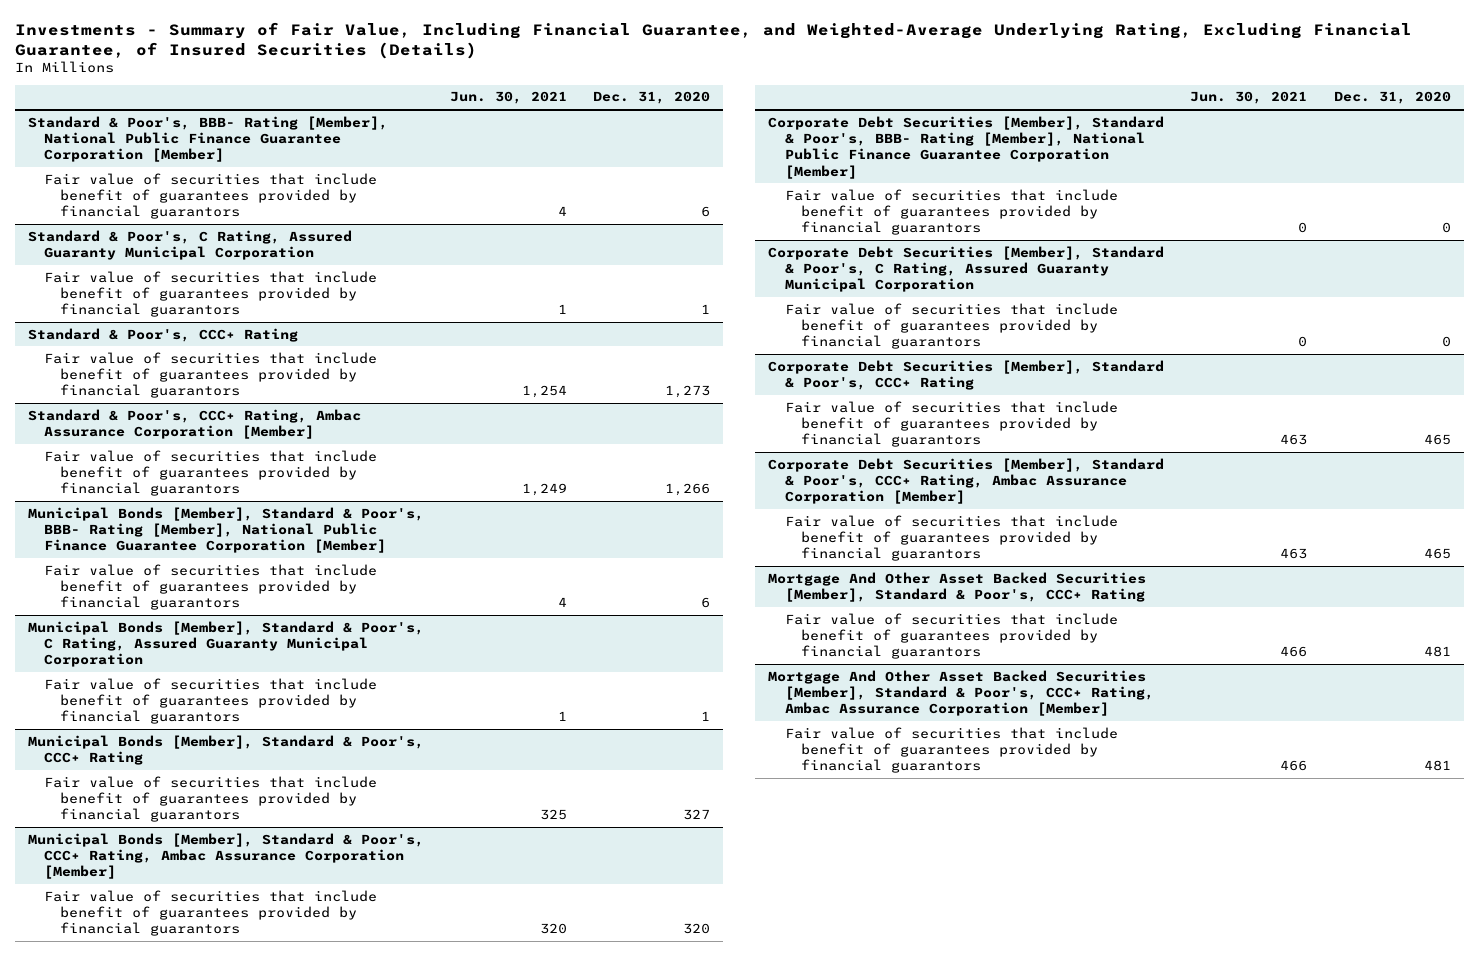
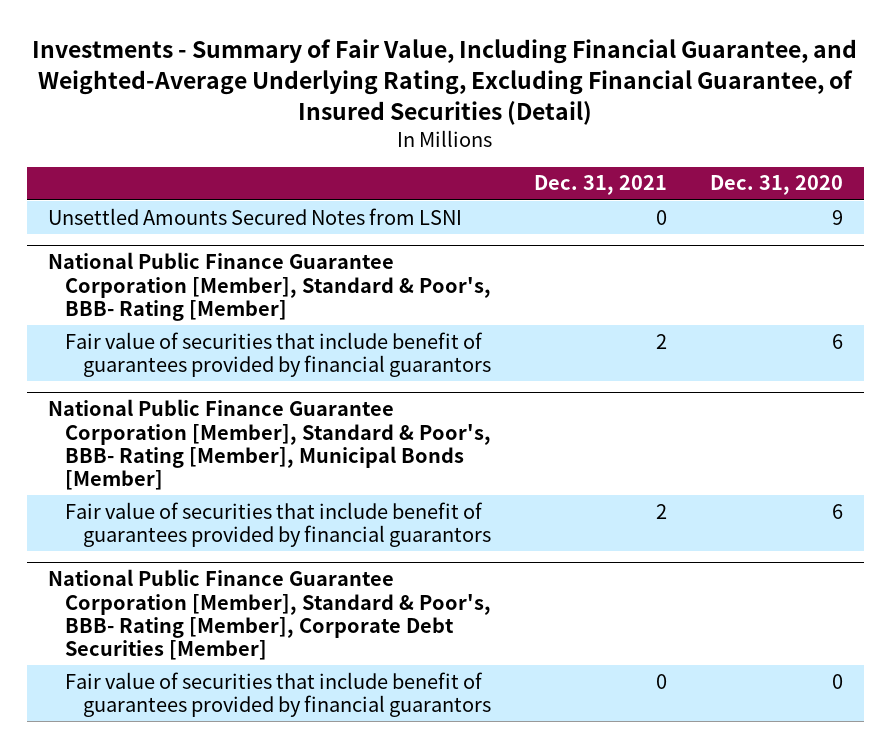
- Investments - Summary of Fair Value, Including Financial Guarantee, and Weighted-Average Underlying Rating, Excluding Financial Guarantee, of Insured Securities (Details)
+ Investments - Summary of Fair Value, Including Financial Guarantee, and Weighted-Average Underlying Rating, Excluding Financial Guarantee, of Insured Securities (Detail)
- | Jun. 30, 2021 | Dec. 31, 2020
+ | Dec. 31, 2021 | Dec. 31, 2020
- Standard & Poor's, BBB- Rating [Member], National Public Finance Guarantee Corporation [Member]
+ Unsettled Amounts Secured Notes from LSNI | 0 | 9
+ National Public Finance Guarantee Corporation [Member], Standard & Poor's, BBB- Rating [Member]
- Standard & Poor's, C Rating, Assured Guaranty Municipal Corporation
- Fair value of securities that include benefit of guarantees provided by financial guarantors | 1 | 1
- Standard & Poor's, CCC+ Rating
- Fair value of securities that include benefit of guarantees provided by financial guarantors | 1,254 | 1,273
- Standard & Poor's, CCC+ Rating, Ambac Assurance Corporation [Member]
- Fair value of securities that include benefit of guarantees provided by financial guarantors | 1,249 | 1,266
- Municipal Bonds [Member], Standard & Poor's, BBB- Rating [Member], National Public Finance Guarantee Corporation [Member]
+ National Public Finance Guarantee Corporation [Member], Standard & Poor's, BBB- Rating [Member], Municipal Bonds [Member]
- Municipal Bonds [Member], Standard & Poor's, C Rating, Assured Guaranty Municipal Corporation
- Fair value of securities that include benefit of guarantees provided by financial guarantors | 1 | 1
- Municipal Bonds [Member], Standard & Poor's, CCC+ Rating
- Fair value of securities that include benefit of guarantees provided by financial guarantors | 325 | 327
- Municipal Bonds [Member], Standard & Poor's, CCC+ Rating, Ambac Assurance Corporation [Member]
- Fair value of securities that include benefit of guarantees provided by financial guarantors | 320 | 320
- Corporate Debt Securities [Member], Standard & Poor's, BBB- Rating [Member], National Public Finance Guarantee Corporation [Member]
- Fair value of securities that include benefit of guarantees provided by financial guarantors | 0 | 0
- Corporate Debt Securities [Member], Standard & Poor's, C Rating, Assured Guaranty Municipal Corporation
+ National Public Finance Guarantee Corporation [Member], Standard & Poor's, BBB- Rating [Member], Corporate Debt Securities [Member]
- Corporate Debt Securities [Member], Standard & Poor's, CCC+ Rating
- Fair value of securities that include benefit of guarantees provided by financial guarantors | 463 | 465
- Corporate Debt Securities [Member], Standard & Poor's, CCC+ Rating, Ambac Assurance Corporation [Member]
- Fair value of securities that include benefit of guarantees provided by financial guarantors | 463 | 465
- Mortgage And Other Asset Backed Securities [Member], Standard & Poor's, CCC+ Rating
- Fair value of securities that include benefit of guarantees provided by financial guarantors | 466 | 481
- Mortgage And Other Asset Backed Securities [Member], Standard & Poor's, CCC+ Rating, Ambac Assurance Corporation [Member]
- Fair value of securities that include benefit of guarantees provided by financial guarantors | 466 | 481

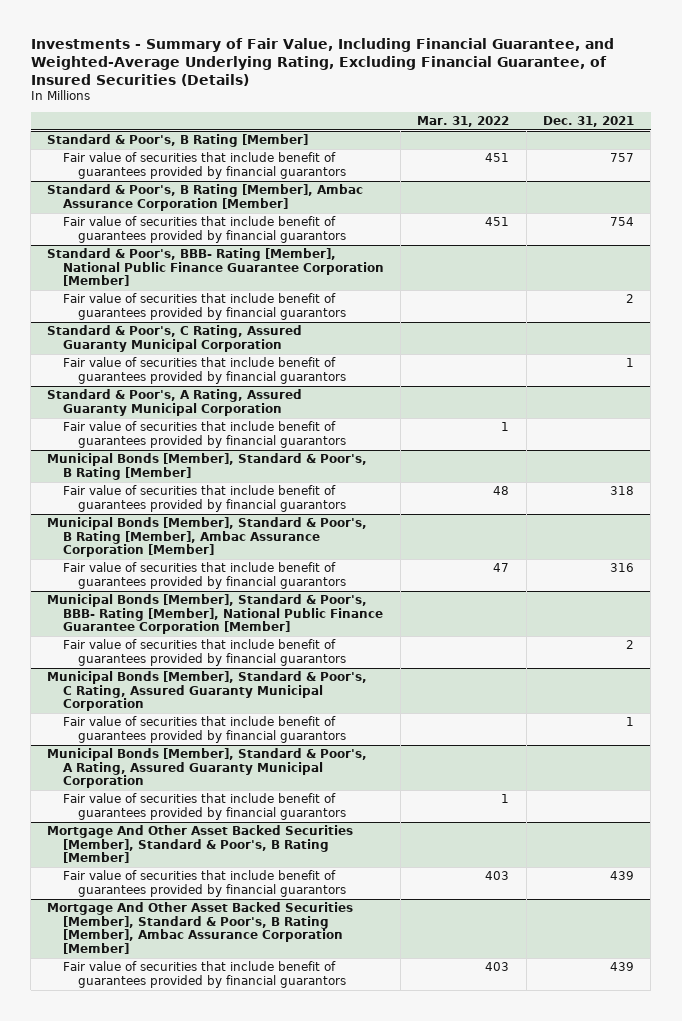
- Investments - Summary of Fair Value, Including Financial Guarantee, and Weighted-Average Underlying Rating, Excluding Financial Guarantee, of Insured Securities (Detail)
+ Investments - Summary of Fair Value, Including Financial Guarantee, and Weighted-Average Underlying Rating, Excluding Financial Guarantee, of Insured Securities (Details)
- | Dec. 31, 2021 | Dec. 31, 2020
+ | Mar. 31, 2022 | Dec. 31, 2021
- Unsettled Amounts Secured Notes from LSNI | 0 | 9
- National Public Finance Guarantee Corporation [Member], Standard & Poor's, BBB- Rating [Member]
+ Standard & Poor's, B Rating [Member]
+ Fair value of securities that include benefit of guarantees provided by financial guarantors | 451 | 757
+ Standard & Poor's, B Rating [Member], Ambac Assurance Corporation [Member]
+ Fair value of securities that include benefit of guarantees provided by financial guarantors | 451 | 754
+ Standard & Poor's, BBB- Rating [Member], National Public Finance Guarantee Corporation [Member]
- National Public Finance Guarantee Corporation [Member], Standard & Poor's, BBB- Rating [Member], Municipal Bonds [Member]
+ Standard & Poor's, C Rating, Assured Guaranty Municipal Corporation
+ Fair value of securities that include benefit of guarantees provided by financial guarantors | | 1
+ Standard & Poor's, A Rating, Assured Guaranty Municipal Corporation
+ Fair value of securities that include benefit of guarantees provided by financial guarantors | 1 |
+ Municipal Bonds [Member], Standard & Poor's, B Rating [Member]
+ Fair value of securities that include benefit of guarantees provided by financial guarantors | 48 | 318
+ Municipal Bonds [Member], Standard & Poor's, B Rating [Member], Ambac Assurance Corporation [Member]
+ Fair value of securities that include benefit of guarantees provided by financial guarantors | 47 | 316
+ Municipal Bonds [Member], Standard & Poor's, BBB- Rating [Member], National Public Finance Guarantee Corporation [Member]
- National Public Finance Guarantee Corporation [Member], Standard & Poor's, BBB- Rating [Member], Corporate Debt Securities [Member]
- Fair value of securities that include benefit of guarantees provided by financial guarantors | 0 | 0
+ Municipal Bonds [Member], Standard & Poor's, C Rating, Assured Guaranty Municipal Corporation
+ Fair value of securities that include benefit of guarantees provided by financial guarantors | | 1
+ Municipal Bonds [Member], Standard & Poor's, A Rating, Assured Guaranty Municipal Corporation
+ Fair value of securities that include benefit of guarantees provided by financial guarantors | 1 |
+ Mortgage And Other Asset Backed Securities [Member], Standard & Poor's, B Rating [Member]
+ Fair value of securities that include benefit of guarantees provided by financial guarantors | 403 | 439
+ Mortgage And Other Asset Backed Securities [Member], Standard & Poor's, B Rating [Member], Ambac Assurance Corporation [Member]
+ Fair value of securities that include benefit of guarantees provided by financial guarantors | 403 | 439

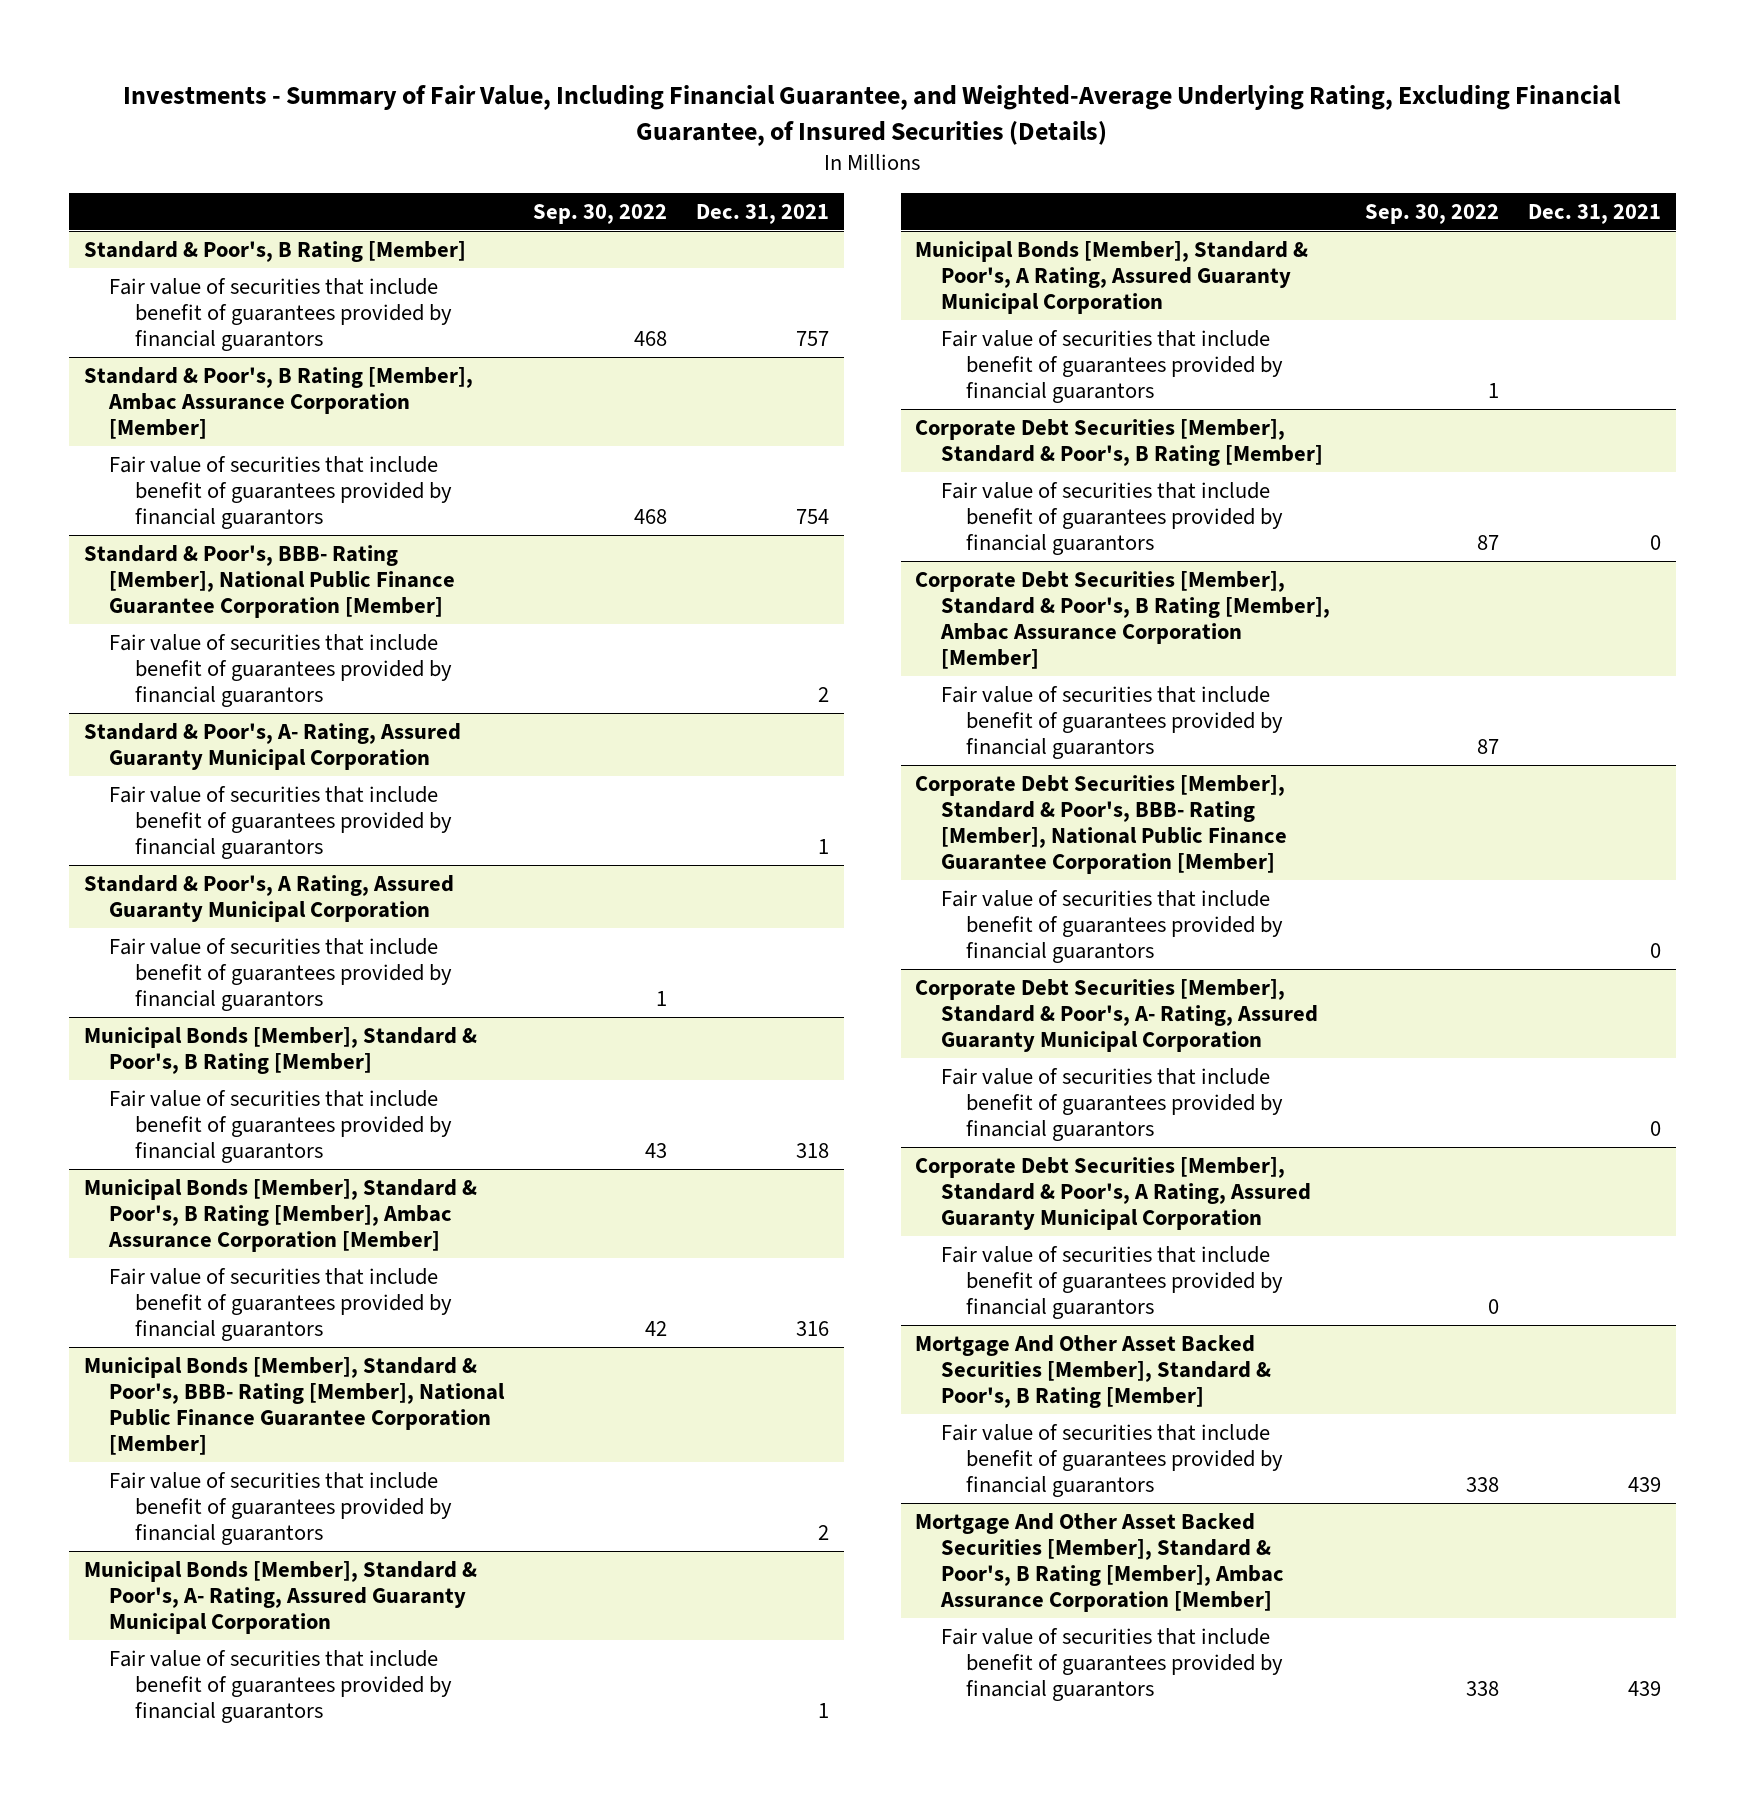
- | Mar. 31, 2022 | Dec. 31, 2021
+ | Sep. 30, 2022 | Dec. 31, 2021
- Standard & Poor's, C Rating, Assured Guaranty Municipal Corporation
+ Standard & Poor's, A- Rating, Assured Guaranty Municipal Corporation
- Municipal Bonds [Member], Standard & Poor's, C Rating, Assured Guaranty Municipal Corporation
+ Municipal Bonds [Member], Standard & Poor's, A- Rating, Assured Guaranty Municipal Corporation
+ Corporate Debt Securities [Member], Standard & Poor's, B Rating [Member]
+ Fair value of securities that include benefit of guarantees provided by financial guarantors | 87 | 0
+ Corporate Debt Securities [Member], Standard & Poor's, B Rating [Member], Ambac Assurance Corporation [Member]
+ Fair value of securities that include benefit of guarantees provided by financial guarantors | 87 |
+ Corporate Debt Securities [Member], Standard & Poor's, BBB- Rating [Member], National Public Finance Guarantee Corporation [Member]
+ Fair value of securities that include benefit of guarantees provided by financial guarantors | | 0
+ Corporate Debt Securities [Member], Standard & Poor's, A- Rating, Assured Guaranty Municipal Corporation
+ Fair value of securities that include benefit of guarantees provided by financial guarantors | | 0
+ Corporate Debt Securities [Member], Standard & Poor's, A Rating, Assured Guaranty Municipal Corporation
+ Fair value of securities that include benefit of guarantees provided by financial guarantors | 0 |

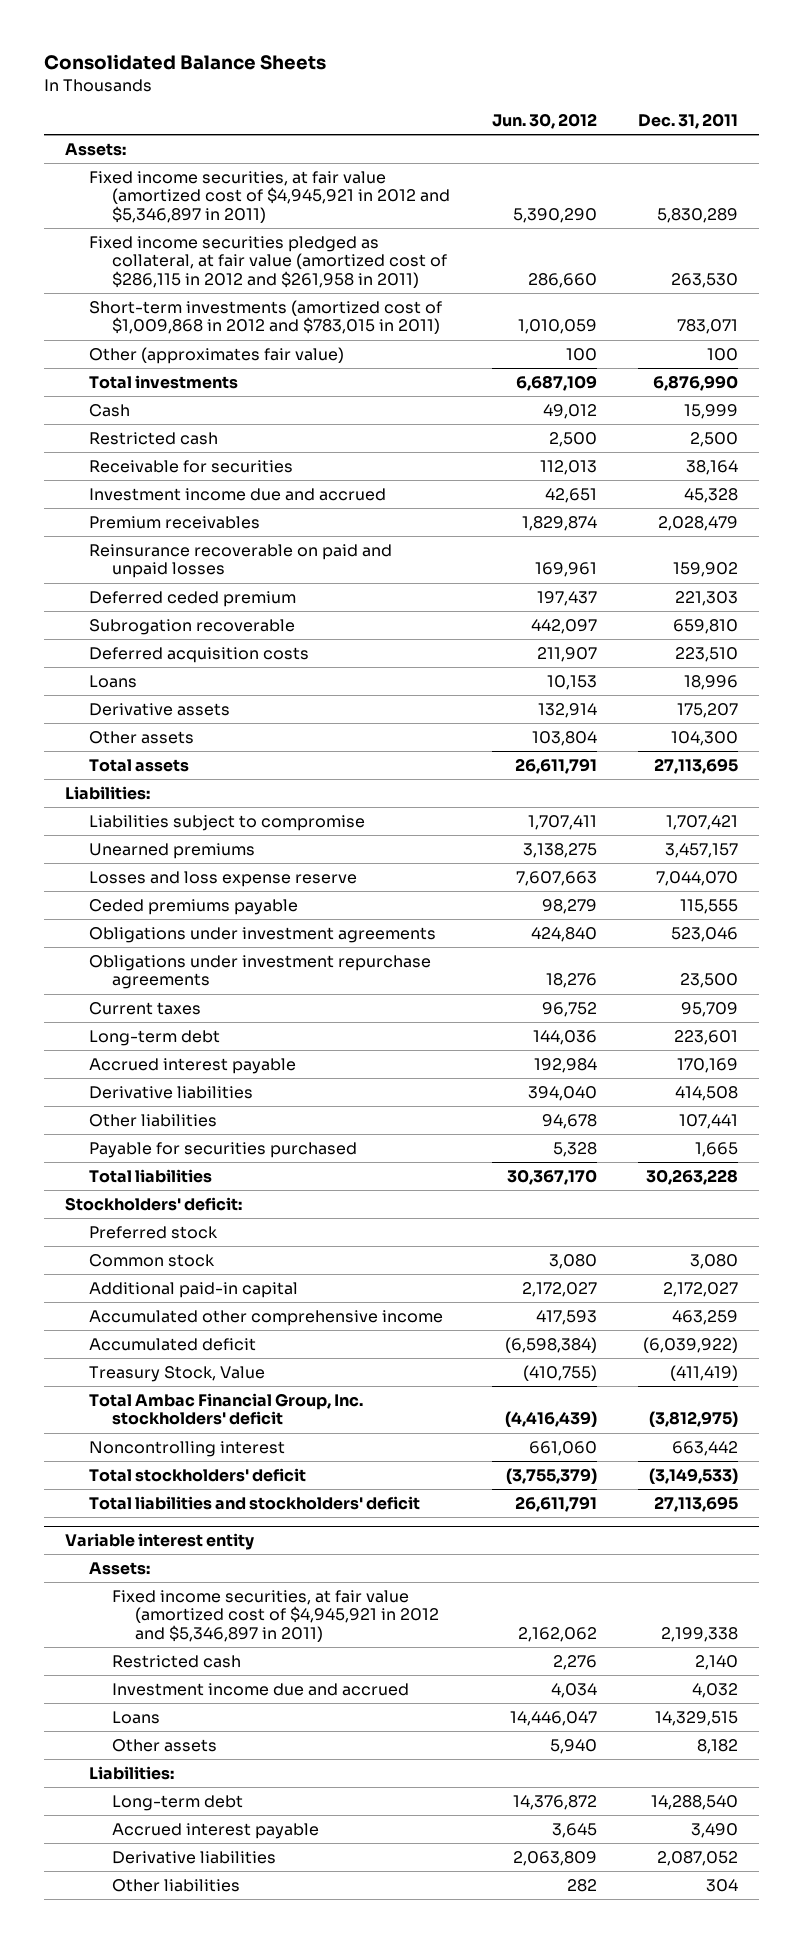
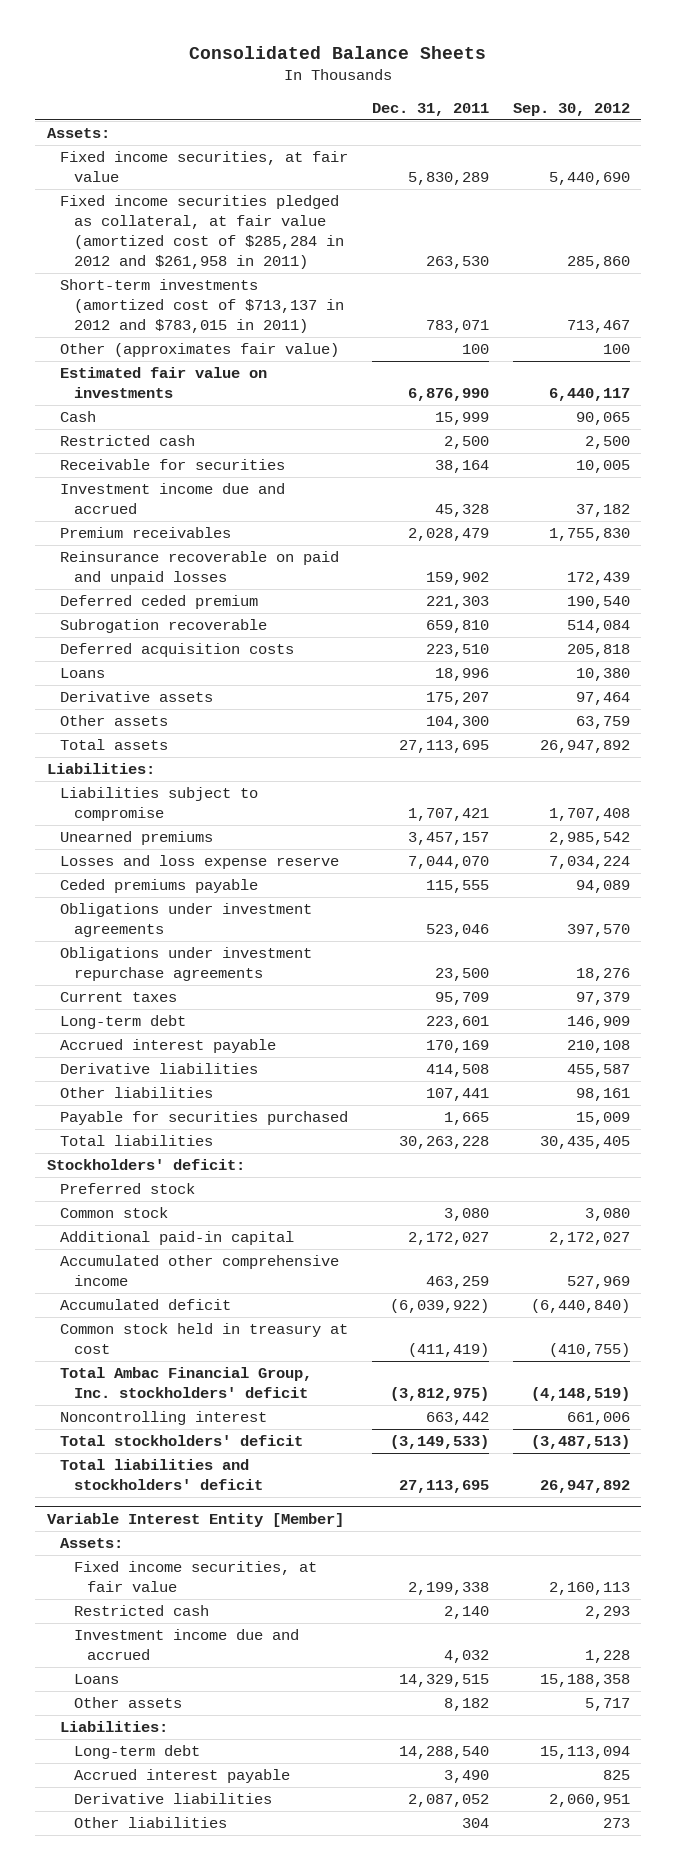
- | Jun. 30, 2012 | Dec. 31, 2011
+ | Dec. 31, 2011 | Sep. 30, 2012
- Fixed income securities, at fair value (amortized cost of $4,945,921 in 2012 and $5,346,897 in 2011) | 5,390,290 | 5,830,289
- Fixed income securities pledged as collateral, at fair value (amortized cost of $286,115 in 2012 and $261,958 in 2011) | 286,660 | 263,530
- Short-term investments (amortized cost of $1,009,868 in 2012 and $783,015 in 2011) | 1,010,059 | 783,071
+ Fixed income securities, at fair value | 5,830,289 | 5,440,690
+ Fixed income securities pledged as collateral, at fair value (amortized cost of $285,284 in 2012 and $261,958 in 2011) | 263,530 | 285,860
+ Short-term investments (amortized cost of $713,137 in 2012 and $783,015 in 2011) | 783,071 | 713,467
- Total investments | 6,687,109 | 6,876,990
+ Estimated fair value on investments | 6,876,990 | 6,440,117
- Treasury Stock, Value | (410,755) | (411,419)
+ Common stock held in treasury at cost | (411,419) | (410,755)
- Variable interest entity
+ Variable Interest Entity [Member]
- Fixed income securities, at fair value (amortized cost of $4,945,921 in 2012 and $5,346,897 in 2011) | 2,162,062 | 2,199,338
+ Fixed income securities, at fair value | 2,199,338 | 2,160,113

